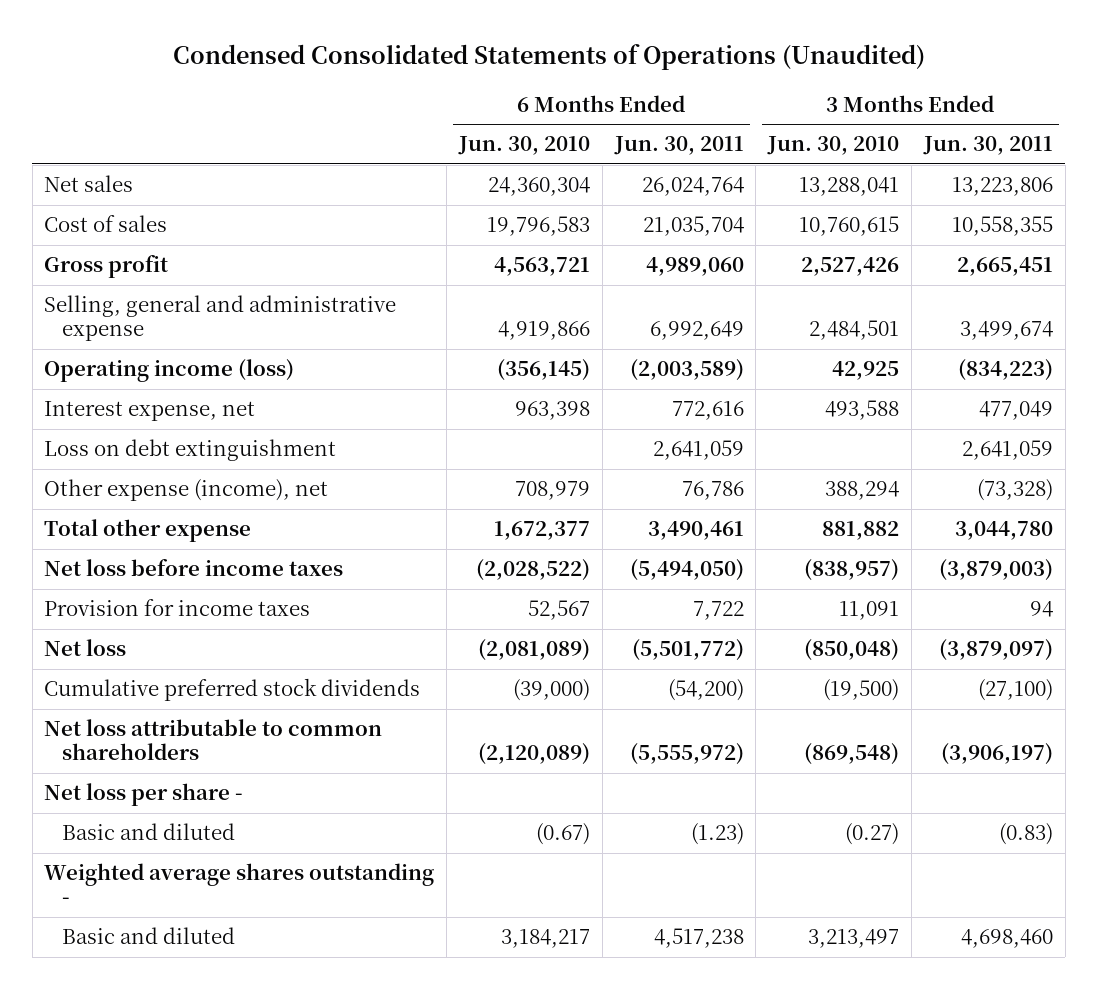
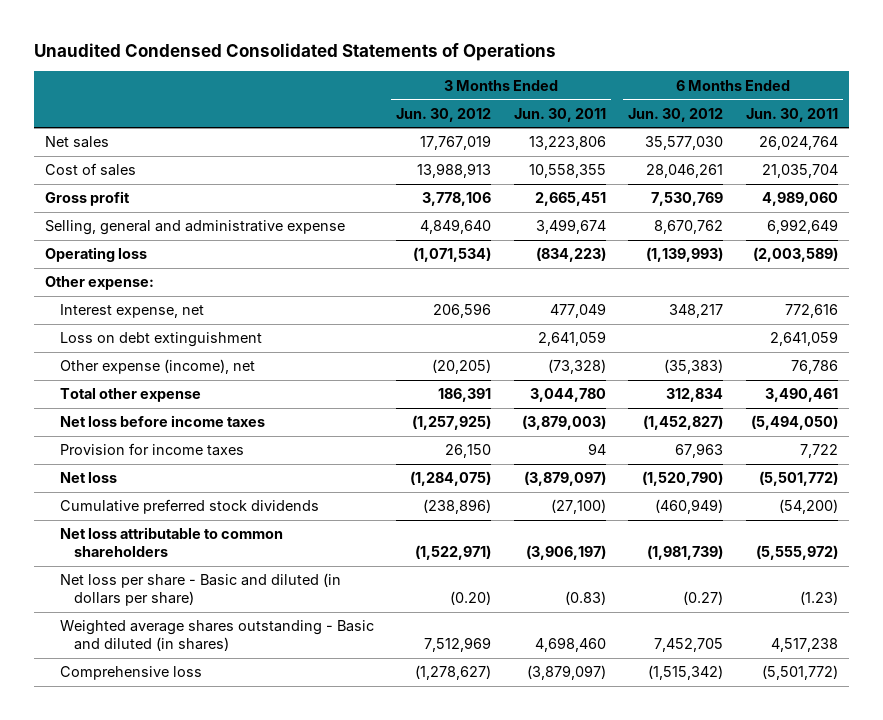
- Condensed Consolidated Statements of Operations (Unaudited)
+ Unaudited Condensed Consolidated Statements of Operations
- | 6 Months Ended Jun. 30, 2010 | 6 Months Ended Jun. 30, 2011 | 3 Months Ended Jun. 30, 2010 | 3 Months Ended Jun. 30, 2011
+ | 3 Months Ended Jun. 30, 2012 | 3 Months Ended Jun. 30, 2011 | 6 Months Ended Jun. 30, 2012 | 6 Months Ended Jun. 30, 2011
- Operating income (loss) | (356,145) | (2,003,589) | 42,925 | (834,223)
+ Operating loss | (1,071,534) | (834,223) | (1,139,993) | (2,003,589)
+ Other expense:
- Net loss per share -
- Basic and diluted | (0.67) | (1.23) | (0.27) | (0.83)
- Weighted average shares outstanding -
- Basic and diluted | 3,184,217 | 4,517,238 | 3,213,497 | 4,698,460
+ Net loss per share - Basic and diluted (in dollars per share) | (0.20) | (0.83) | (0.27) | (1.23)
+ Weighted average shares outstanding - Basic and diluted (in shares) | 7,512,969 | 4,698,460 | 7,452,705 | 4,517,238
+ Comprehensive loss | (1,278,627) | (3,879,097) | (1,515,342) | (5,501,772)

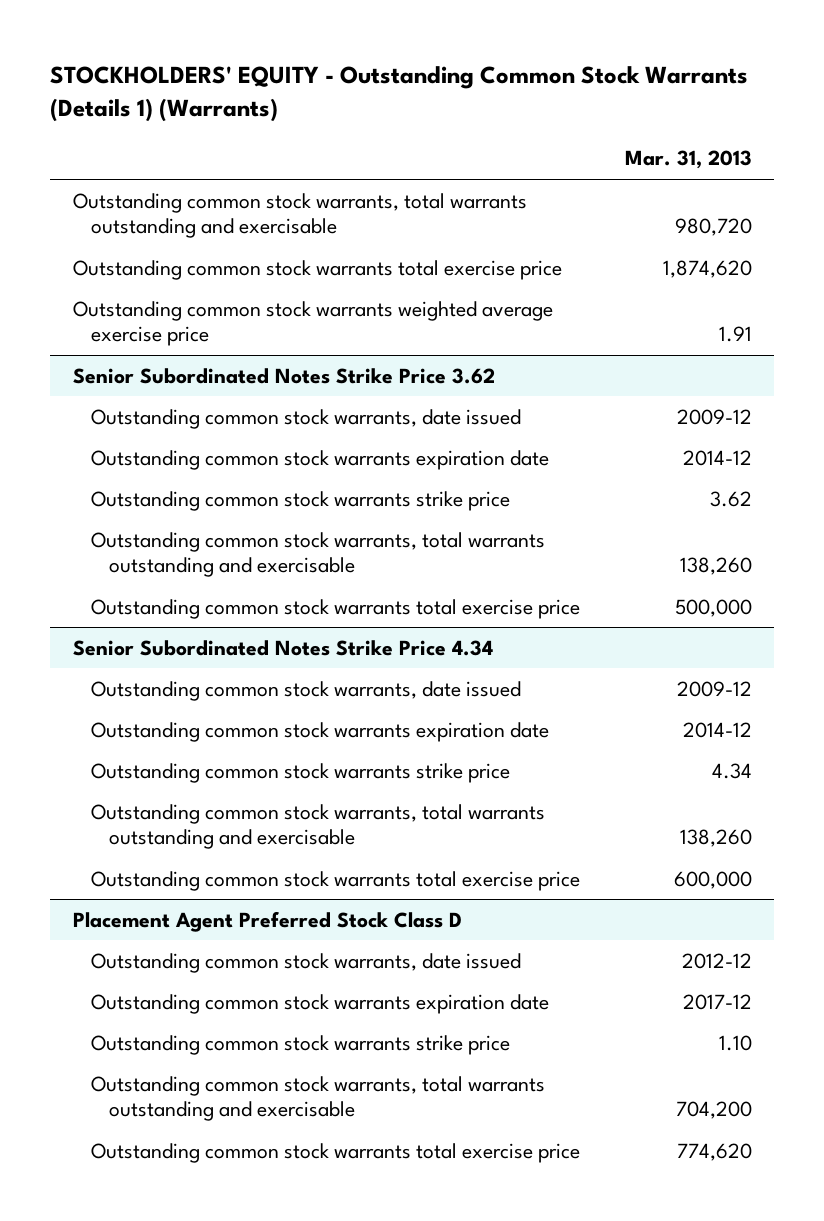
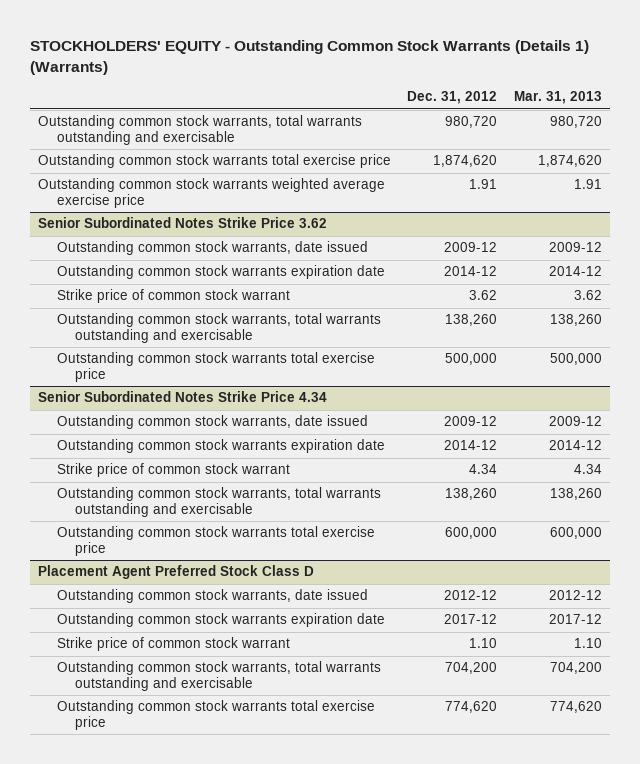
- | Mar. 31, 2013
+ | Dec. 31, 2012 | Mar. 31, 2013
@ Senior Subordinated Notes Strike Price 3.62
- Outstanding common stock warrants strike price | 3.62
+ Strike price of common stock warrant | 3.62 | 3.62
@ Senior Subordinated Notes Strike Price 4.34
- Outstanding common stock warrants strike price | 4.34
+ Strike price of common stock warrant | 4.34 | 4.34
@ Placement Agent Preferred Stock Class D
- Outstanding common stock warrants strike price | 1.10
+ Strike price of common stock warrant | 1.10 | 1.10

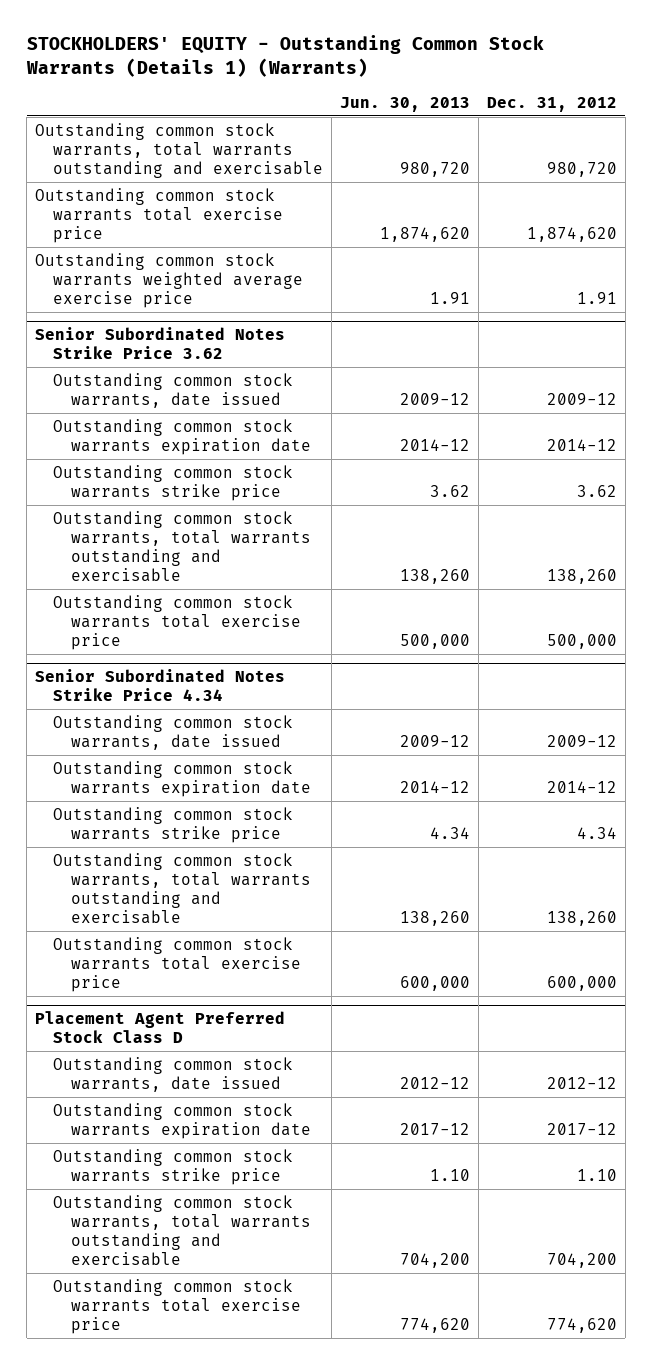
- | Dec. 31, 2012 | Mar. 31, 2013
+ | Jun. 30, 2013 | Dec. 31, 2012
@ Senior Subordinated Notes Strike Price 3.62
- Strike price of common stock warrant | 3.62 | 3.62
+ Outstanding common stock warrants strike price | 3.62 | 3.62
@ Senior Subordinated Notes Strike Price 4.34
- Strike price of common stock warrant | 4.34 | 4.34
+ Outstanding common stock warrants strike price | 4.34 | 4.34
@ Placement Agent Preferred Stock Class D
- Strike price of common stock warrant | 1.10 | 1.10
+ Outstanding common stock warrants strike price | 1.10 | 1.10

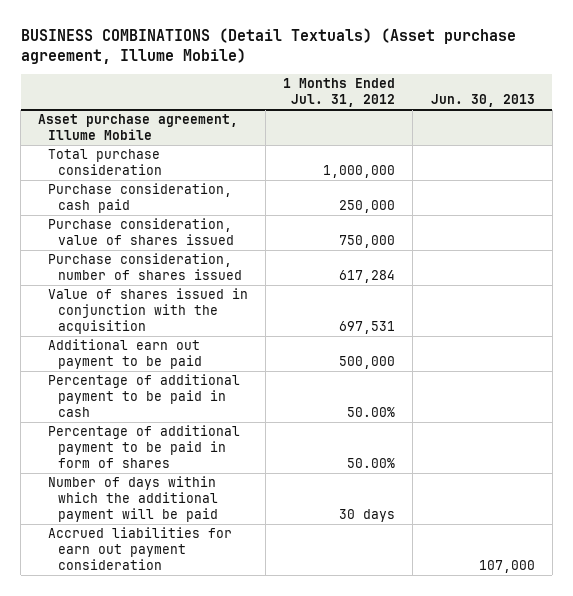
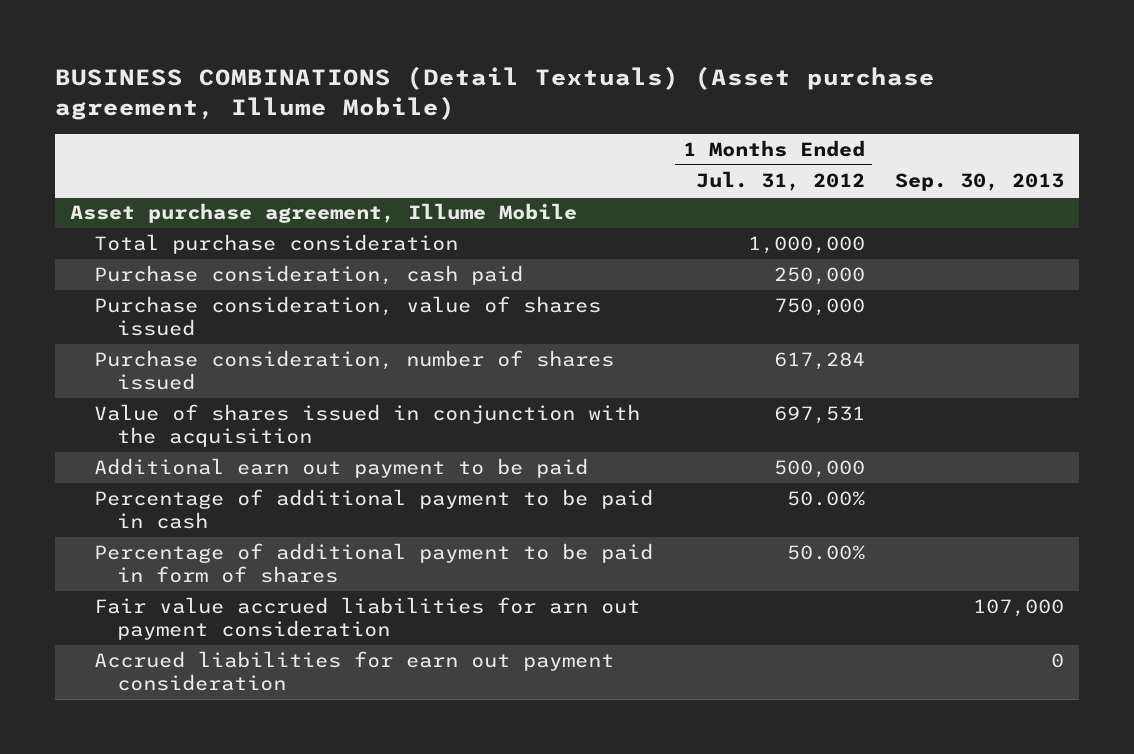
- | 1 Months Ended Jul. 31, 2012 | Jun. 30, 2013
+ | 1 Months Ended Jul. 31, 2012 | Sep. 30, 2013
@ Asset purchase agreement, Illume Mobile
- Number of days within which the additional payment will be paid | 30 days |
+ Fair value accrued liabilities for arn out payment consideration | | 107,000

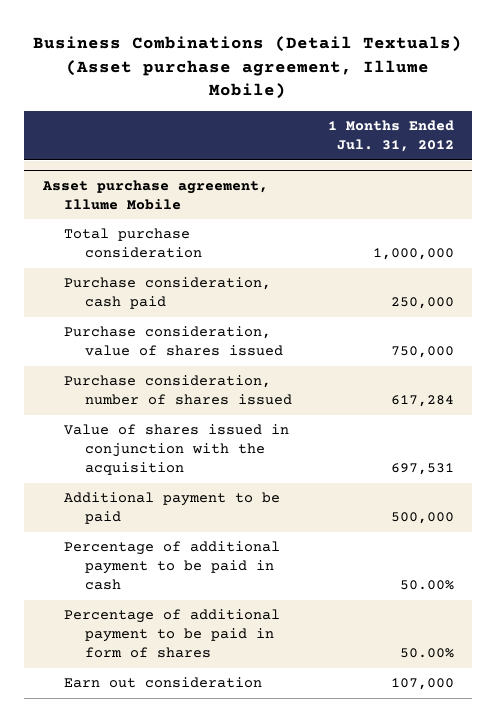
- BUSINESS COMBINATIONS (Detail Textuals) (Asset purchase agreement, Illume Mobile)
+ Business Combinations (Detail Textuals) (Asset purchase agreement, Illume Mobile)
- | 1 Months Ended Jul. 31, 2012 | Sep. 30, 2013
+ | 1 Months Ended Jul. 31, 2012
@ Asset purchase agreement, Illume Mobile
- Additional earn out payment to be paid | 500,000 |
+ Additional payment to be paid | 500,000
- Fair value accrued liabilities for arn out payment consideration | | 107,000
- Accrued liabilities for earn out payment consideration | | 0
+ Earn out consideration | 107,000

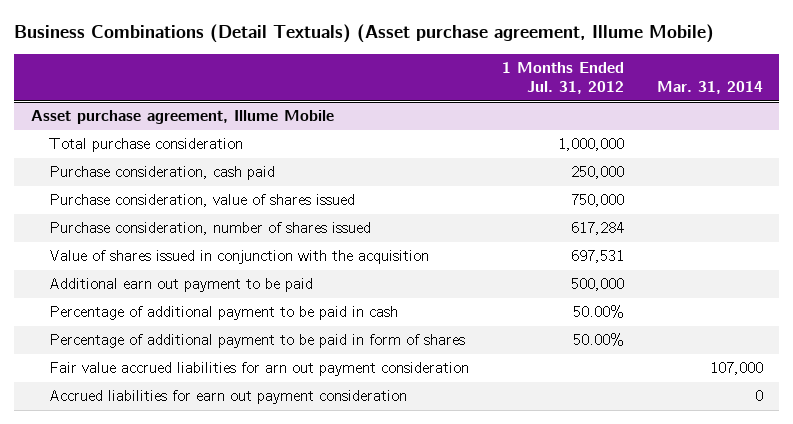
- | 1 Months Ended Jul. 31, 2012
+ | 1 Months Ended Jul. 31, 2012 | Mar. 31, 2014
@ Asset purchase agreement, Illume Mobile
- Additional payment to be paid | 500,000
+ Additional earn out payment to be paid | 500,000 |
- Earn out consideration | 107,000
+ Fair value accrued liabilities for arn out payment consideration | | 107,000
+ Accrued liabilities for earn out payment consideration | | 0

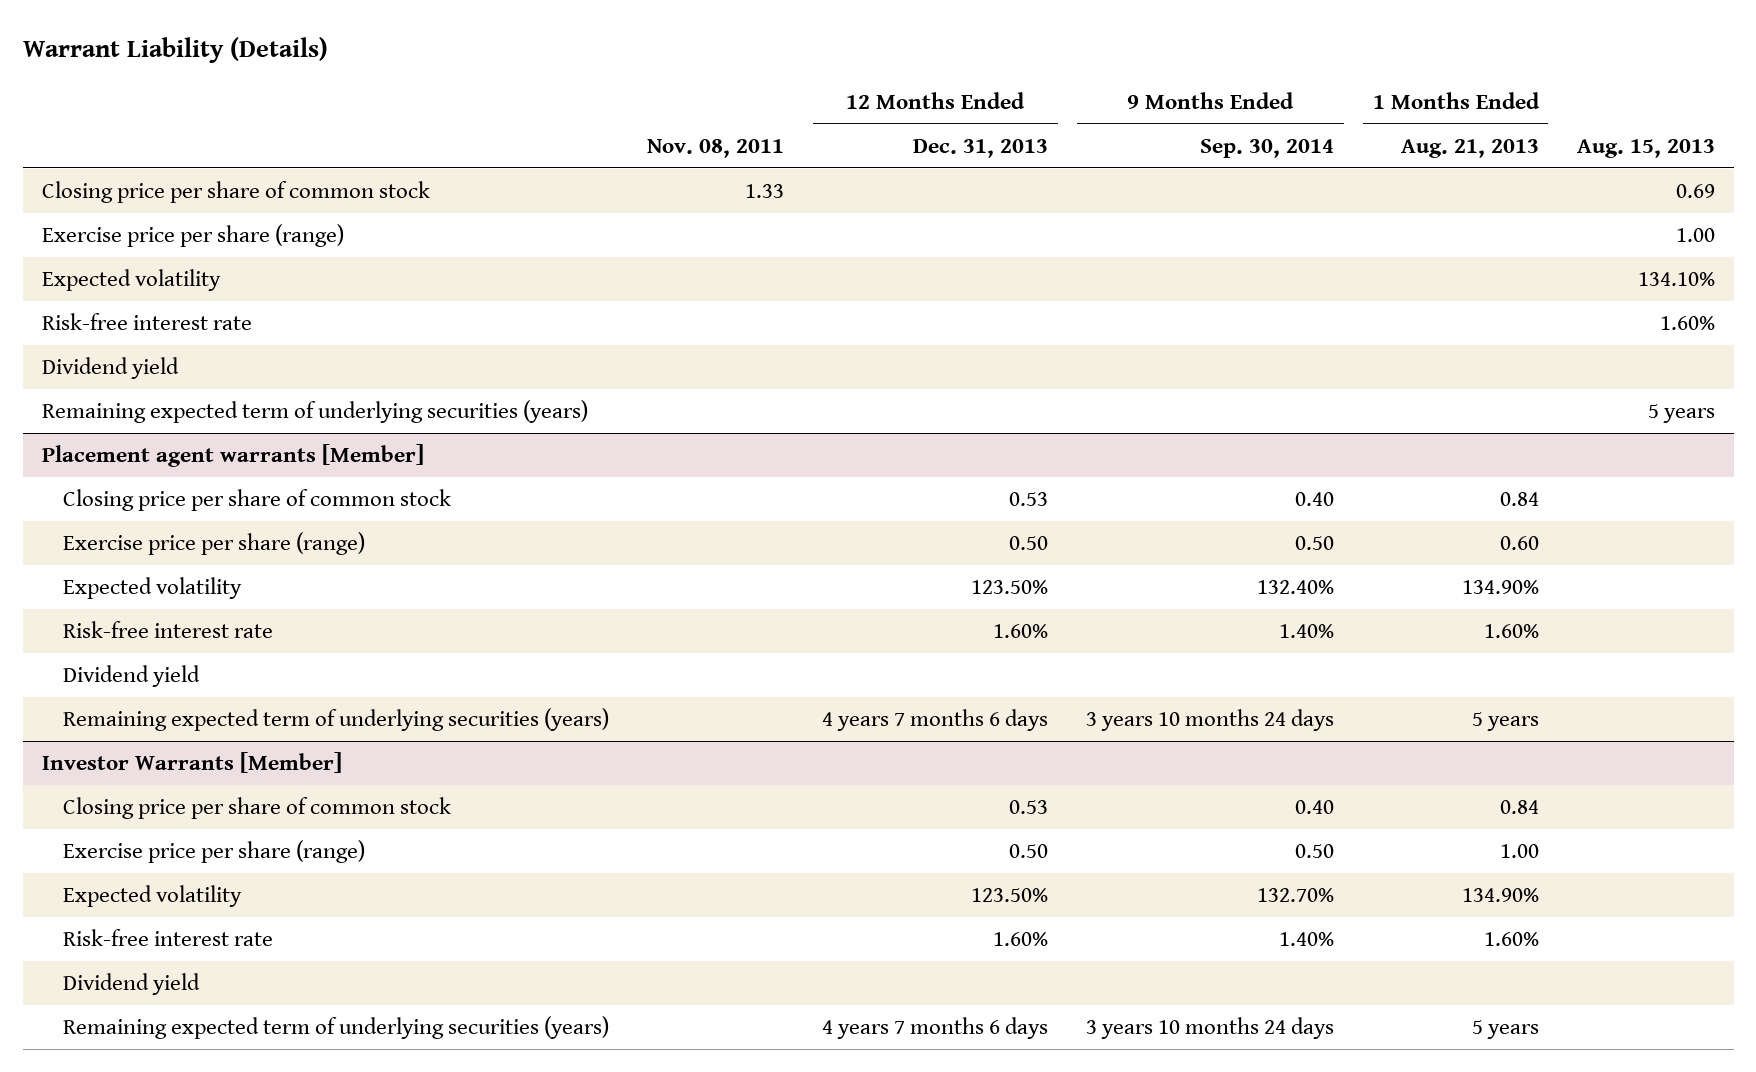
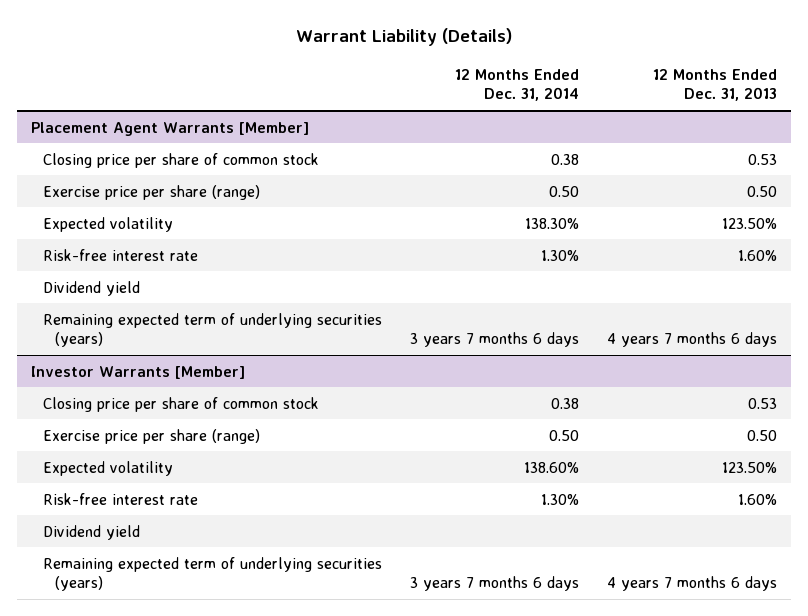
- | Nov. 08, 2011 | 12 Months Ended Dec. 31, 2013 | 9 Months Ended Sep. 30, 2014 | 1 Months Ended Aug. 21, 2013 | Aug. 15, 2013
+ | 12 Months Ended Dec. 31, 2014 | 12 Months Ended Dec. 31, 2013
- Closing price per share of common stock | 1.33 | | | | 0.69
- Exercise price per share (range) | | | | | 1.00
- Expected volatility | | | | | 134.10%
- Risk-free interest rate | | | | | 1.60%
- Dividend yield
- Remaining expected term of underlying securities (years) | | | | | 5 years
- Placement agent warrants [Member]
+ Placement Agent Warrants [Member]

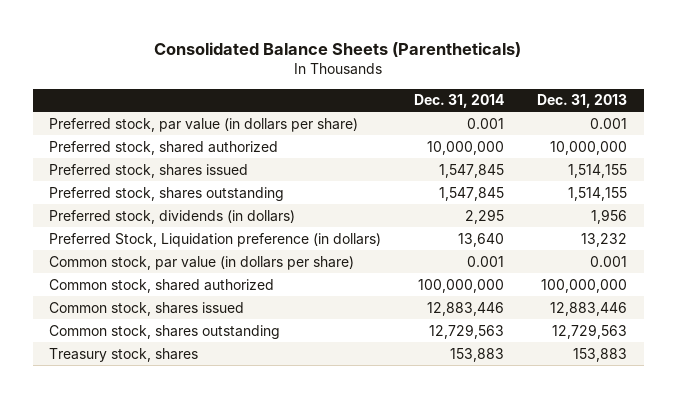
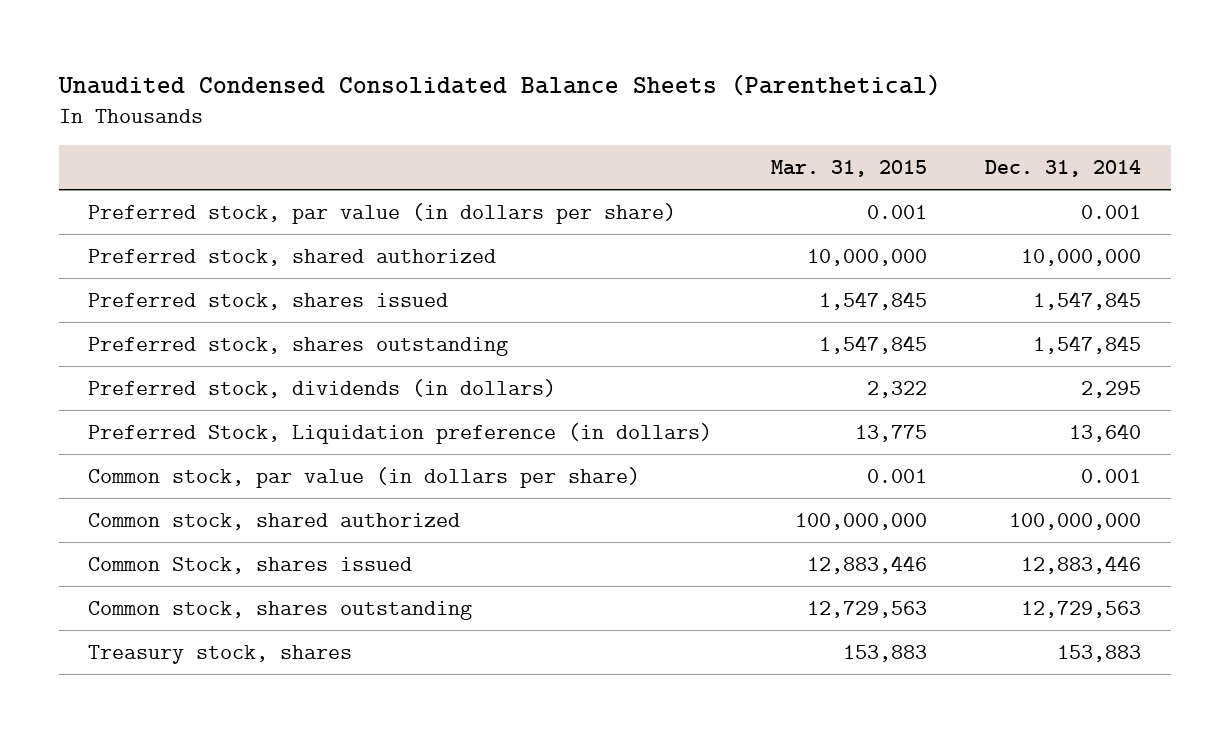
- Consolidated Balance Sheets (Parentheticals)
+ Unaudited Condensed Consolidated Balance Sheets (Parenthetical)
- | Dec. 31, 2014 | Dec. 31, 2013
+ | Mar. 31, 2015 | Dec. 31, 2014
- Common stock, shares issued | 12,883,446 | 12,883,446
+ Common Stock, shares issued | 12,883,446 | 12,883,446

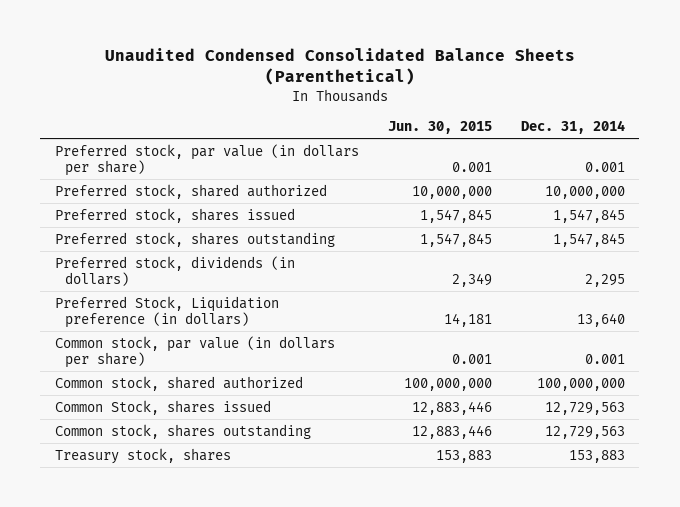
- | Mar. 31, 2015 | Dec. 31, 2014
+ | Jun. 30, 2015 | Dec. 31, 2014
- Common Stock, shares issued | 12,883,446 | 12,883,446
+ Common Stock, shares issued | 12,883,446 | 12,729,563

